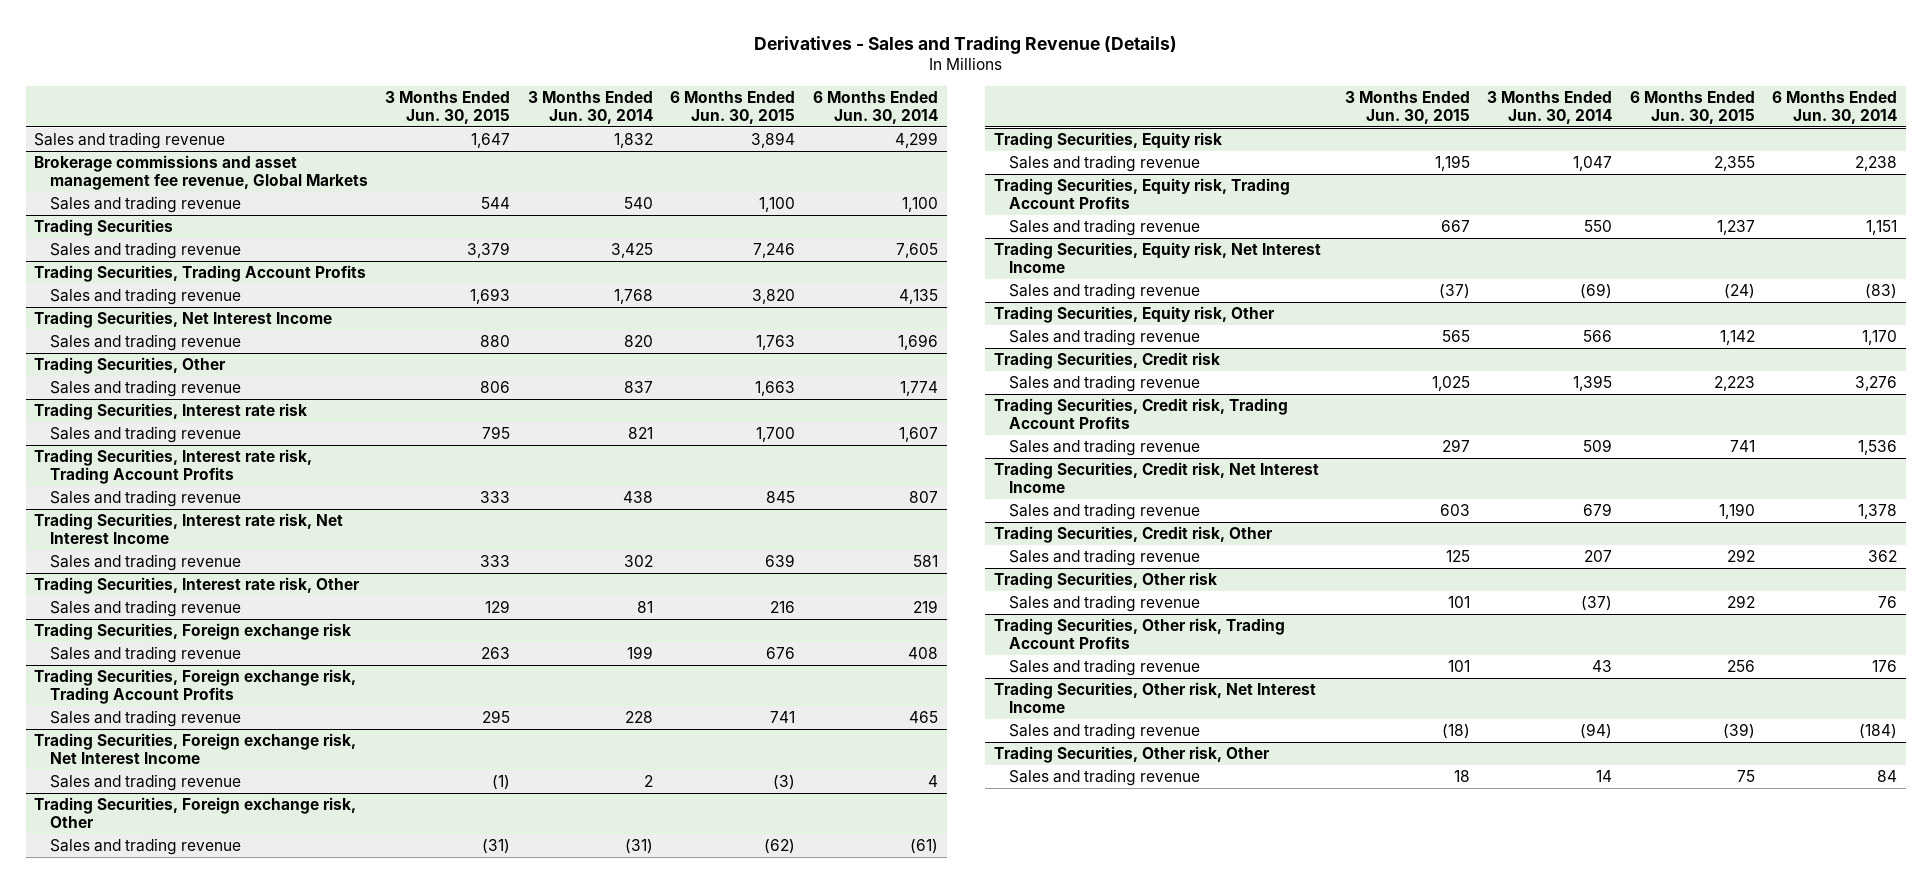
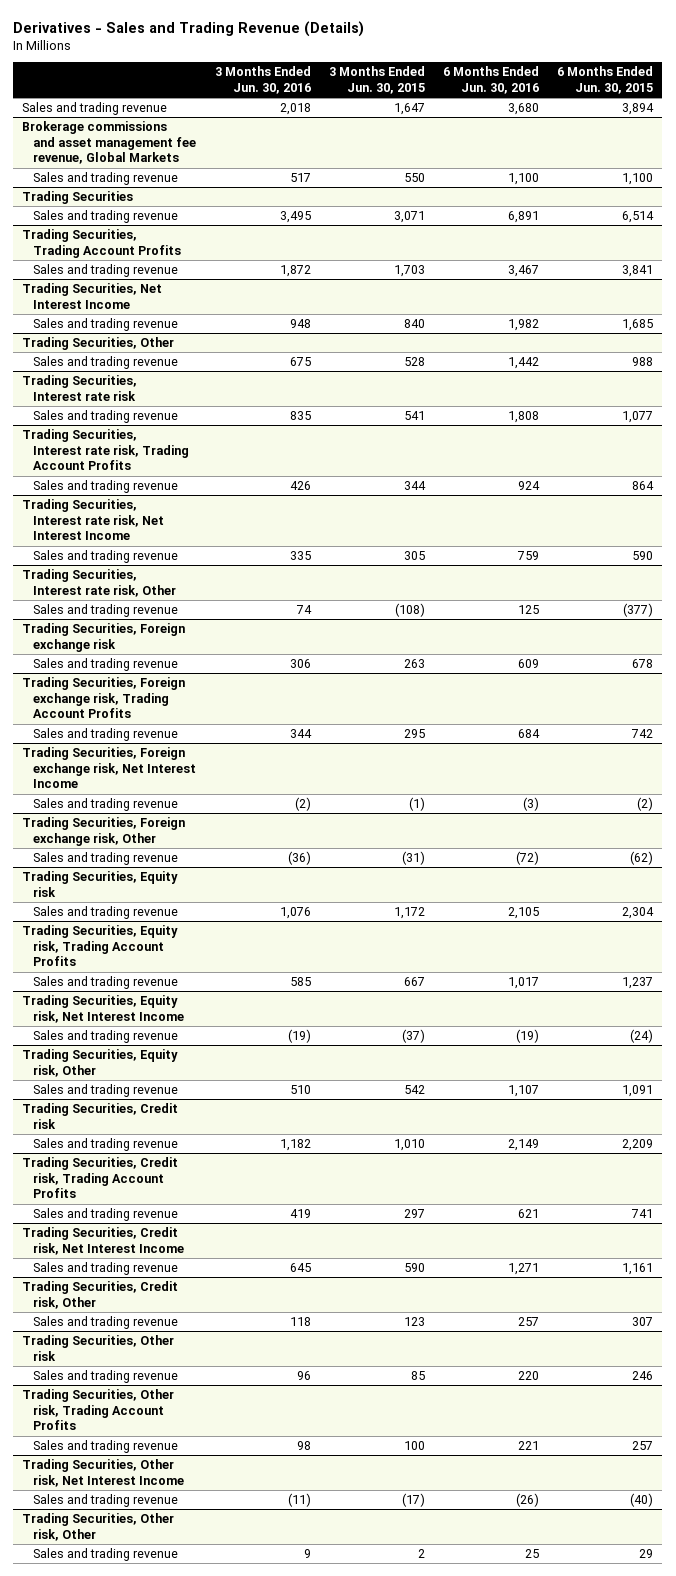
- | 3 Months Ended Jun. 30, 2015 | 3 Months Ended Jun. 30, 2014 | 6 Months Ended Jun. 30, 2015 | 6 Months Ended Jun. 30, 2014
+ | 3 Months Ended Jun. 30, 2016 | 3 Months Ended Jun. 30, 2015 | 6 Months Ended Jun. 30, 2016 | 6 Months Ended Jun. 30, 2015
@ Brokerage commissions and asset management fee revenue, Global Markets
- Sales and trading revenue | 544 | 540 | 1,100 | 1,100
+ Sales and trading revenue | 517 | 550 | 1,100 | 1,100
@ Trading Securities
- Sales and trading revenue | 3,379 | 3,425 | 7,246 | 7,605
+ Sales and trading revenue | 3,495 | 3,071 | 6,891 | 6,514
@ Trading Securities, Trading Account Profits
- Sales and trading revenue | 1,693 | 1,768 | 3,820 | 4,135
+ Sales and trading revenue | 1,872 | 1,703 | 3,467 | 3,841
@ Trading Securities, Net Interest Income
- Sales and trading revenue | 880 | 820 | 1,763 | 1,696
+ Sales and trading revenue | 948 | 840 | 1,982 | 1,685
@ Trading Securities, Other
- Sales and trading revenue | 806 | 837 | 1,663 | 1,774
+ Sales and trading revenue | 675 | 528 | 1,442 | 988
@ Trading Securities, Interest rate risk
- Sales and trading revenue | 795 | 821 | 1,700 | 1,607
+ Sales and trading revenue | 835 | 541 | 1,808 | 1,077
@ Trading Securities, Interest rate risk, Trading Account Profits
- Sales and trading revenue | 333 | 438 | 845 | 807
+ Sales and trading revenue | 426 | 344 | 924 | 864
@ Trading Securities, Interest rate risk, Net Interest Income
- Sales and trading revenue | 333 | 302 | 639 | 581
+ Sales and trading revenue | 335 | 305 | 759 | 590
@ Trading Securities, Interest rate risk, Other
- Sales and trading revenue | 129 | 81 | 216 | 219
+ Sales and trading revenue | 74 | (108) | 125 | (377)
@ Trading Securities, Foreign exchange risk
- Sales and trading revenue | 263 | 199 | 676 | 408
+ Sales and trading revenue | 306 | 263 | 609 | 678
@ Trading Securities, Foreign exchange risk, Trading Account Profits
- Sales and trading revenue | 295 | 228 | 741 | 465
+ Sales and trading revenue | 344 | 295 | 684 | 742
@ Trading Securities, Foreign exchange risk, Net Interest Income
- Sales and trading revenue | (1) | 2 | (3) | 4
+ Sales and trading revenue | (2) | (1) | (3) | (2)
@ Trading Securities, Equity risk
- Sales and trading revenue | 1,195 | 1,047 | 2,355 | 2,238
+ Sales and trading revenue | 1,076 | 1,172 | 2,105 | 2,304
@ Trading Securities, Equity risk, Other
- Sales and trading revenue | 565 | 566 | 1,142 | 1,170
+ Sales and trading revenue | 510 | 542 | 1,107 | 1,091
@ Trading Securities, Credit risk
- Sales and trading revenue | 1,025 | 1,395 | 2,223 | 3,276
+ Sales and trading revenue | 1,182 | 1,010 | 2,149 | 2,209
@ Trading Securities, Credit risk, Net Interest Income
- Sales and trading revenue | 603 | 679 | 1,190 | 1,378
+ Sales and trading revenue | 645 | 590 | 1,271 | 1,161
@ Trading Securities, Credit risk, Other
- Sales and trading revenue | 125 | 207 | 292 | 362
+ Sales and trading revenue | 118 | 123 | 257 | 307
@ Trading Securities, Other risk
- Sales and trading revenue | 101 | (37) | 292 | 76
+ Sales and trading revenue | 96 | 85 | 220 | 246
@ Trading Securities, Other risk, Trading Account Profits
- Sales and trading revenue | 101 | 43 | 256 | 176
+ Sales and trading revenue | 98 | 100 | 221 | 257
@ Trading Securities, Other risk, Net Interest Income
- Sales and trading revenue | (18) | (94) | (39) | (184)
+ Sales and trading revenue | (11) | (17) | (26) | (40)
@ Trading Securities, Other risk, Other
- Sales and trading revenue | 18 | 14 | 75 | 84
+ Sales and trading revenue | 9 | 2 | 25 | 29

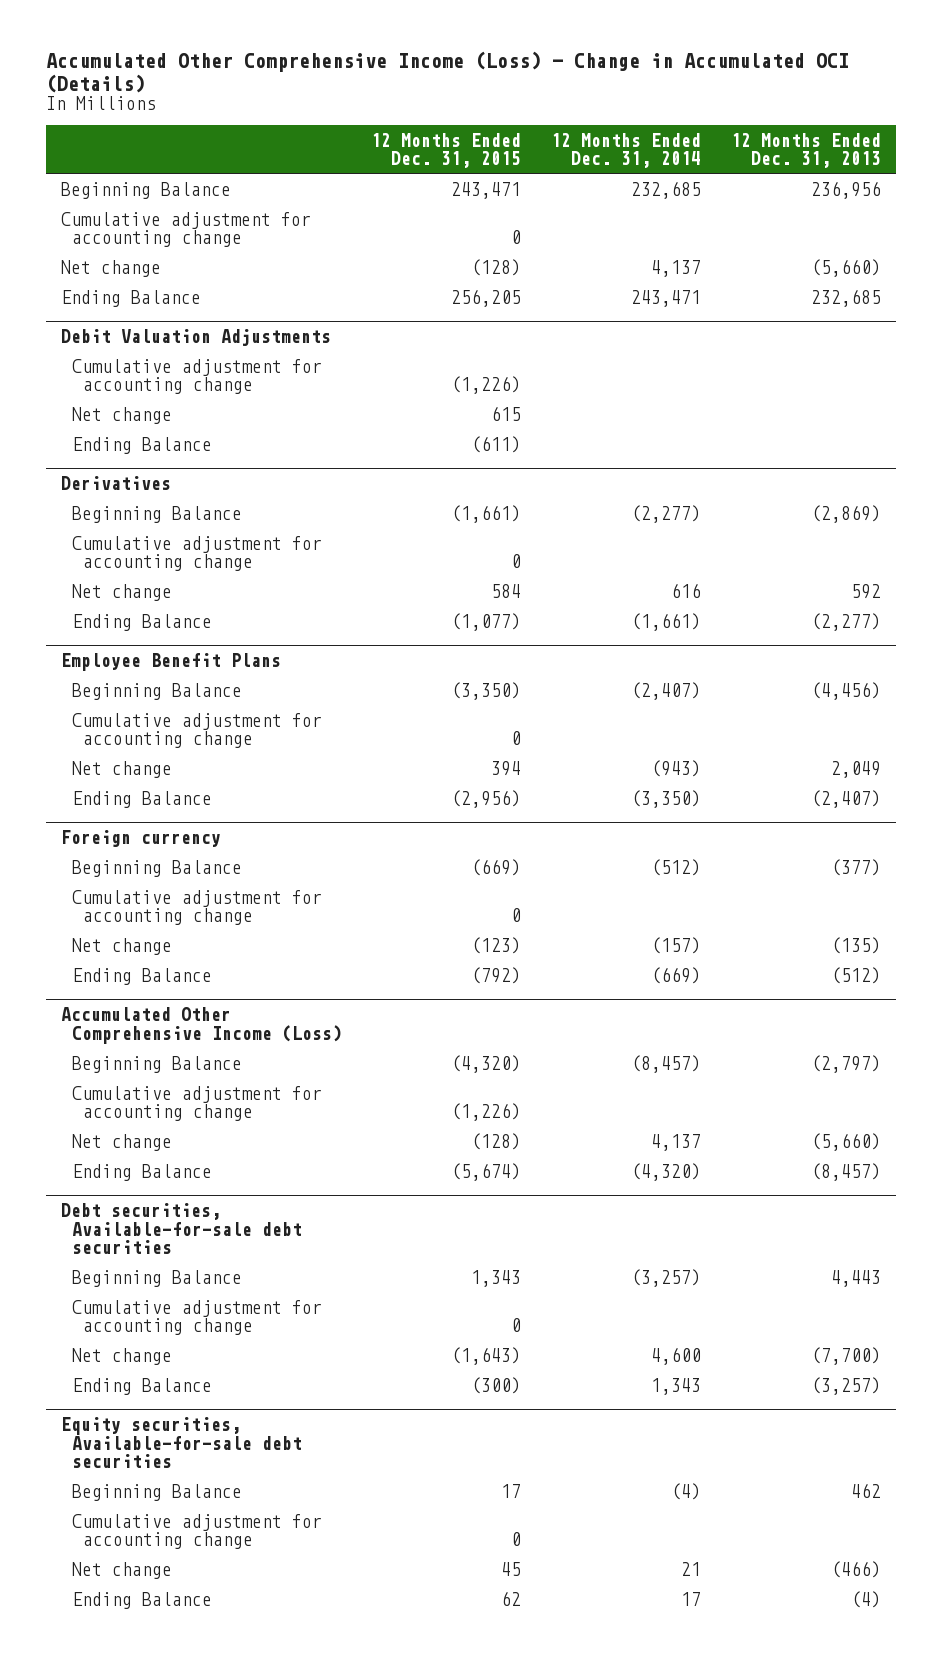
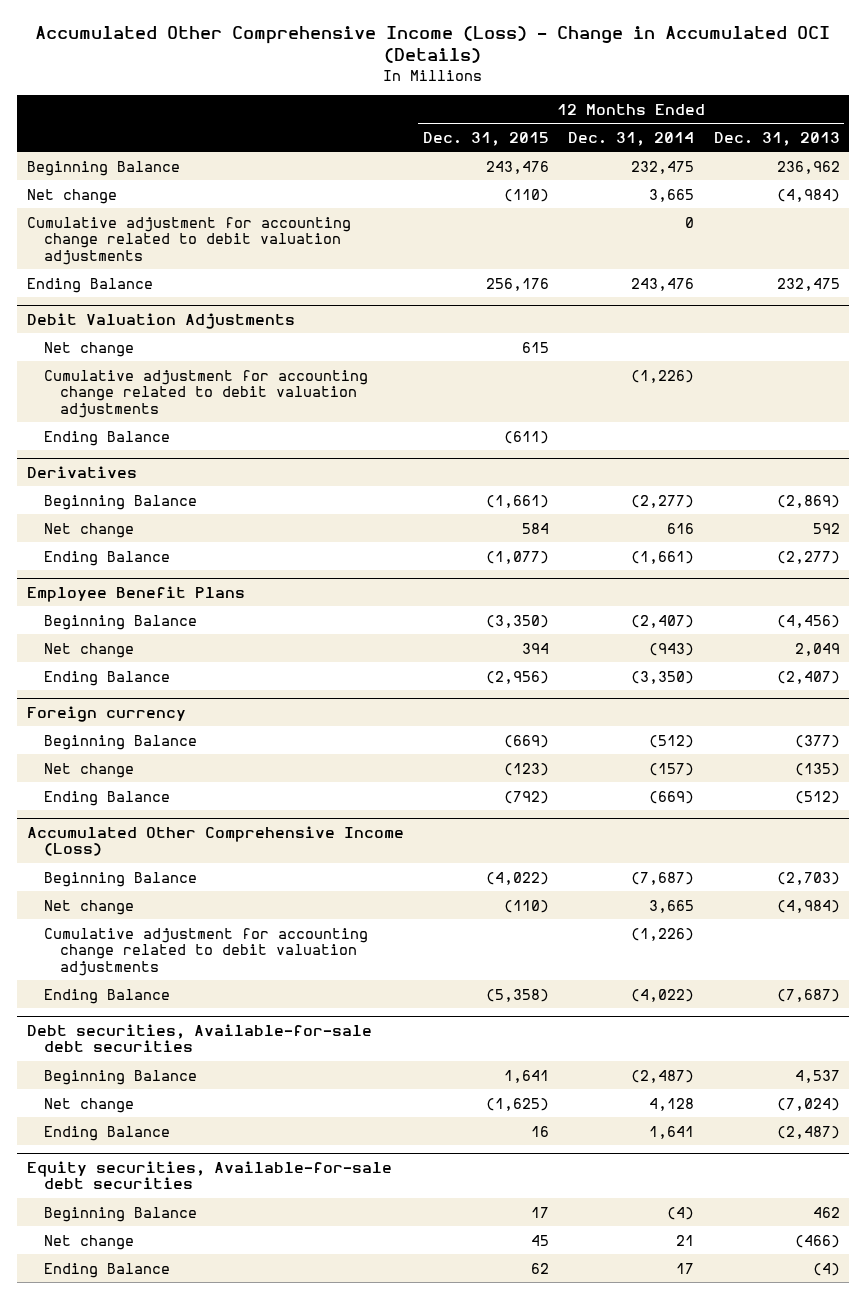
- Beginning Balance | 243,471 | 232,685 | 236,956
- Cumulative adjustment for accounting change | 0 | |
- Net change | (128) | 4,137 | (5,660)
- Ending Balance | 256,205 | 243,471 | 232,685
+ Beginning Balance | 243,476 | 232,475 | 236,962
+ Net change | (110) | 3,665 | (4,984)
+ Cumulative adjustment for accounting change related to debit valuation adjustments | | 0 |
+ Ending Balance | 256,176 | 243,476 | 232,475
@ Debit Valuation Adjustments
- Cumulative adjustment for accounting change | (1,226) | |
+ Cumulative adjustment for accounting change related to debit valuation adjustments | | (1,226) |
@ Derivatives
- Cumulative adjustment for accounting change | 0 | |
@ Employee Benefit Plans
- Cumulative adjustment for accounting change | 0 | |
@ Foreign currency
- Cumulative adjustment for accounting change | 0 | |
@ Accumulated Other Comprehensive Income (Loss)
- Beginning Balance | (4,320) | (8,457) | (2,797)
- Cumulative adjustment for accounting change | (1,226) | |
- Net change | (128) | 4,137 | (5,660)
- Ending Balance | (5,674) | (4,320) | (8,457)
+ Beginning Balance | (4,022) | (7,687) | (2,703)
+ Net change | (110) | 3,665 | (4,984)
+ Cumulative adjustment for accounting change related to debit valuation adjustments | | (1,226) |
+ Ending Balance | (5,358) | (4,022) | (7,687)
@ Debt securities, Available-for-sale debt securities
- Beginning Balance | 1,343 | (3,257) | 4,443
- Cumulative adjustment for accounting change | 0 | |
- Net change | (1,643) | 4,600 | (7,700)
- Ending Balance | (300) | 1,343 | (3,257)
+ Beginning Balance | 1,641 | (2,487) | 4,537
+ Net change | (1,625) | 4,128 | (7,024)
+ Ending Balance | 16 | 1,641 | (2,487)
@ Equity securities, Available-for-sale debt securities
- Cumulative adjustment for accounting change | 0 | |

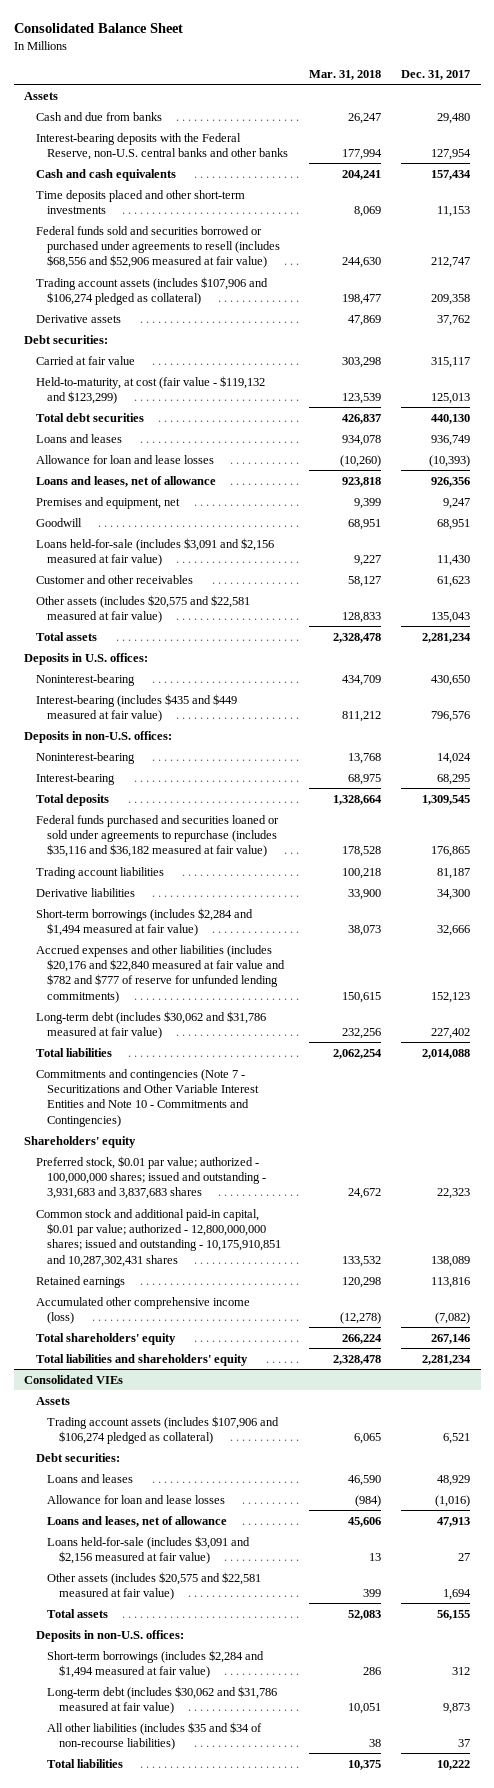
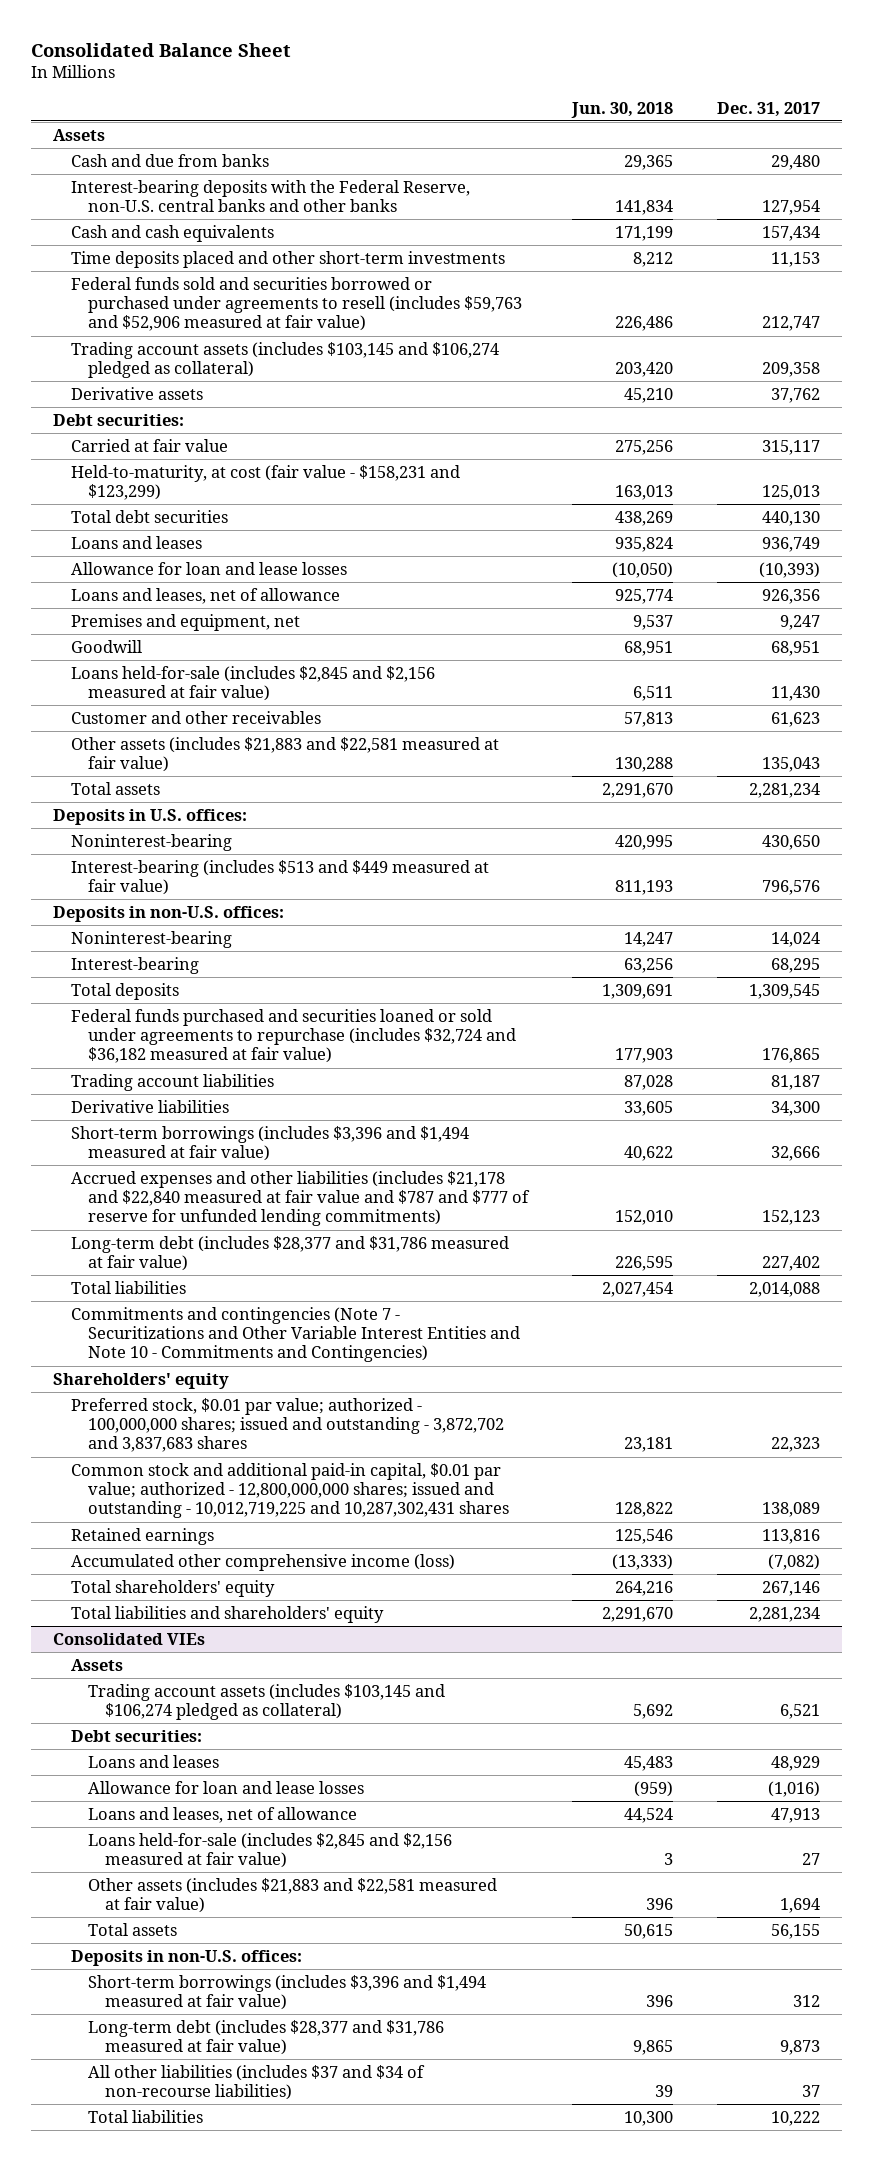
- | Mar. 31, 2018 | Dec. 31, 2017
+ | Jun. 30, 2018 | Dec. 31, 2017
- Federal funds sold and securities borrowed or purchased under agreements to resell (includes $68,556 and $52,906 measured at fair value) | 244,630 | 212,747
- Trading account assets (includes $107,906 and $106,274 pledged as collateral) | 198,477 | 209,358
+ Federal funds sold and securities borrowed or purchased under agreements to resell (includes $59,763 and $52,906 measured at fair value) | 226,486 | 212,747
+ Trading account assets (includes $103,145 and $106,274 pledged as collateral) | 203,420 | 209,358
- Held-to-maturity, at cost (fair value - $119,132 and $123,299) | 123,539 | 125,013
+ Held-to-maturity, at cost (fair value - $158,231 and $123,299) | 163,013 | 125,013
- Loans held-for-sale (includes $3,091 and $2,156 measured at fair value) | 9,227 | 11,430
+ Loans held-for-sale (includes $2,845 and $2,156 measured at fair value) | 6,511 | 11,430
- Other assets (includes $20,575 and $22,581 measured at fair value) | 128,833 | 135,043
+ Other assets (includes $21,883 and $22,581 measured at fair value) | 130,288 | 135,043
- Interest-bearing (includes $435 and $449 measured at fair value) | 811,212 | 796,576
+ Interest-bearing (includes $513 and $449 measured at fair value) | 811,193 | 796,576
- Federal funds purchased and securities loaned or sold under agreements to repurchase (includes $35,116 and $36,182 measured at fair value) | 178,528 | 176,865
+ Federal funds purchased and securities loaned or sold under agreements to repurchase (includes $32,724 and $36,182 measured at fair value) | 177,903 | 176,865
- Short-term borrowings (includes $2,284 and $1,494 measured at fair value) | 38,073 | 32,666
- Accrued expenses and other liabilities (includes $20,176 and $22,840 measured at fair value and $782 and $777 of reserve for unfunded lending commitments) | 150,615 | 152,123
- Long-term debt (includes $30,062 and $31,786 measured at fair value) | 232,256 | 227,402
+ Short-term borrowings (includes $3,396 and $1,494 measured at fair value) | 40,622 | 32,666
+ Accrued expenses and other liabilities (includes $21,178 and $22,840 measured at fair value and $787 and $777 of reserve for unfunded lending commitments) | 152,010 | 152,123
+ Long-term debt (includes $28,377 and $31,786 measured at fair value) | 226,595 | 227,402
- Preferred stock, $0.01 par value; authorized - 100,000,000 shares; issued and outstanding - 3,931,683 and 3,837,683 shares | 24,672 | 22,323
- Common stock and additional paid-in capital, $0.01 par value; authorized - 12,800,000,000 shares; issued and outstanding - 10,175,910,851 and 10,287,302,431 shares | 133,532 | 138,089
+ Preferred stock, $0.01 par value; authorized - 100,000,000 shares; issued and outstanding - 3,872,702 and 3,837,683 shares | 23,181 | 22,323
+ Common stock and additional paid-in capital, $0.01 par value; authorized - 12,800,000,000 shares; issued and outstanding - 10,012,719,225 and 10,287,302,431 shares | 128,822 | 138,089
@ Consolidated VIEs
- Trading account assets (includes $107,906 and $106,274 pledged as collateral) | 6,065 | 6,521
+ Trading account assets (includes $103,145 and $106,274 pledged as collateral) | 5,692 | 6,521
- Loans held-for-sale (includes $3,091 and $2,156 measured at fair value) | 13 | 27
- Other assets (includes $20,575 and $22,581 measured at fair value) | 399 | 1,694
+ Loans held-for-sale (includes $2,845 and $2,156 measured at fair value) | 3 | 27
+ Other assets (includes $21,883 and $22,581 measured at fair value) | 396 | 1,694
- Short-term borrowings (includes $2,284 and $1,494 measured at fair value) | 286 | 312
- Long-term debt (includes $30,062 and $31,786 measured at fair value) | 10,051 | 9,873
- All other liabilities (includes $35 and $34 of non-recourse liabilities) | 38 | 37
+ Short-term borrowings (includes $3,396 and $1,494 measured at fair value) | 396 | 312
+ Long-term debt (includes $28,377 and $31,786 measured at fair value) | 9,865 | 9,873
+ All other liabilities (includes $37 and $34 of non-recourse liabilities) | 39 | 37

